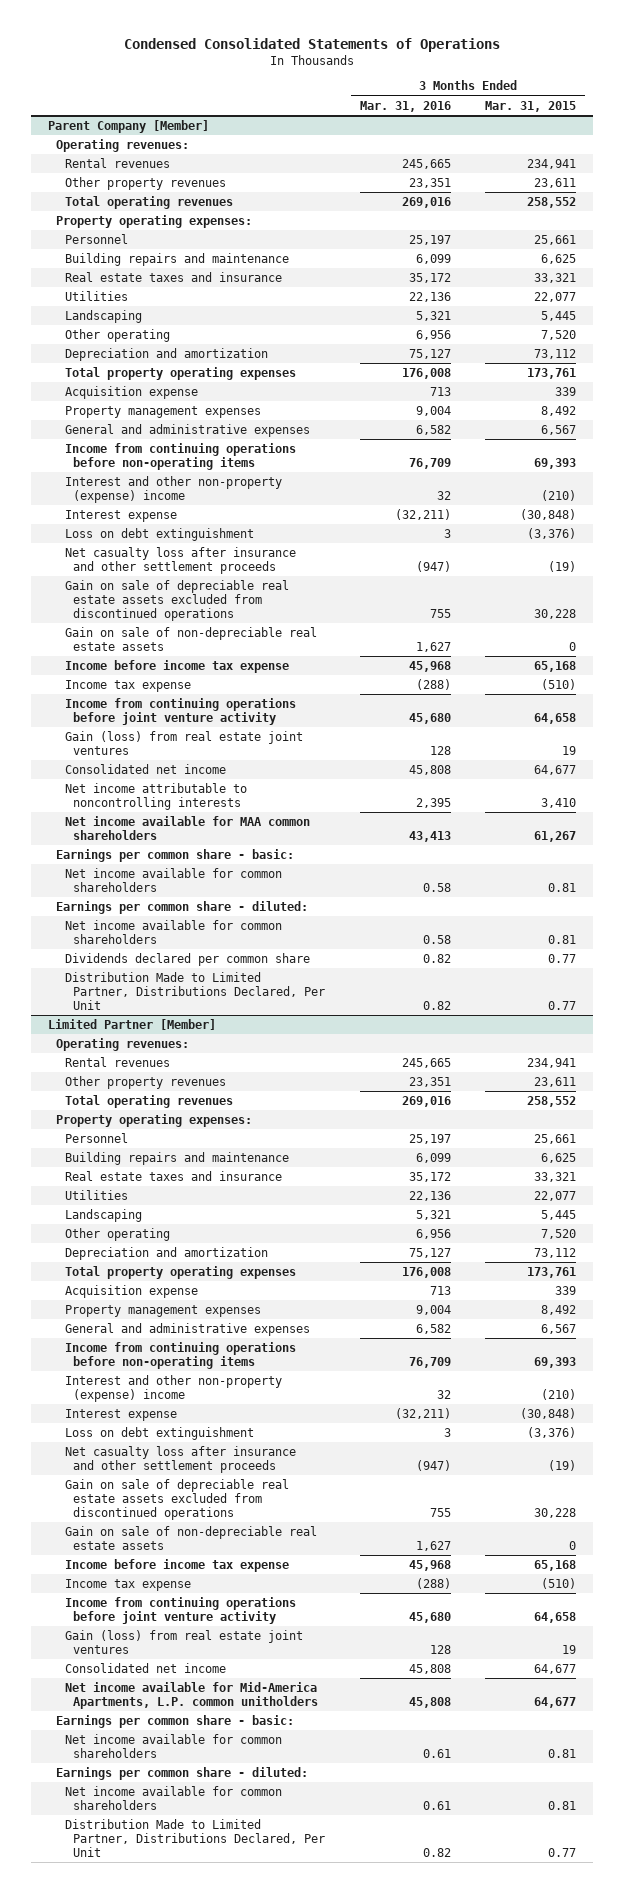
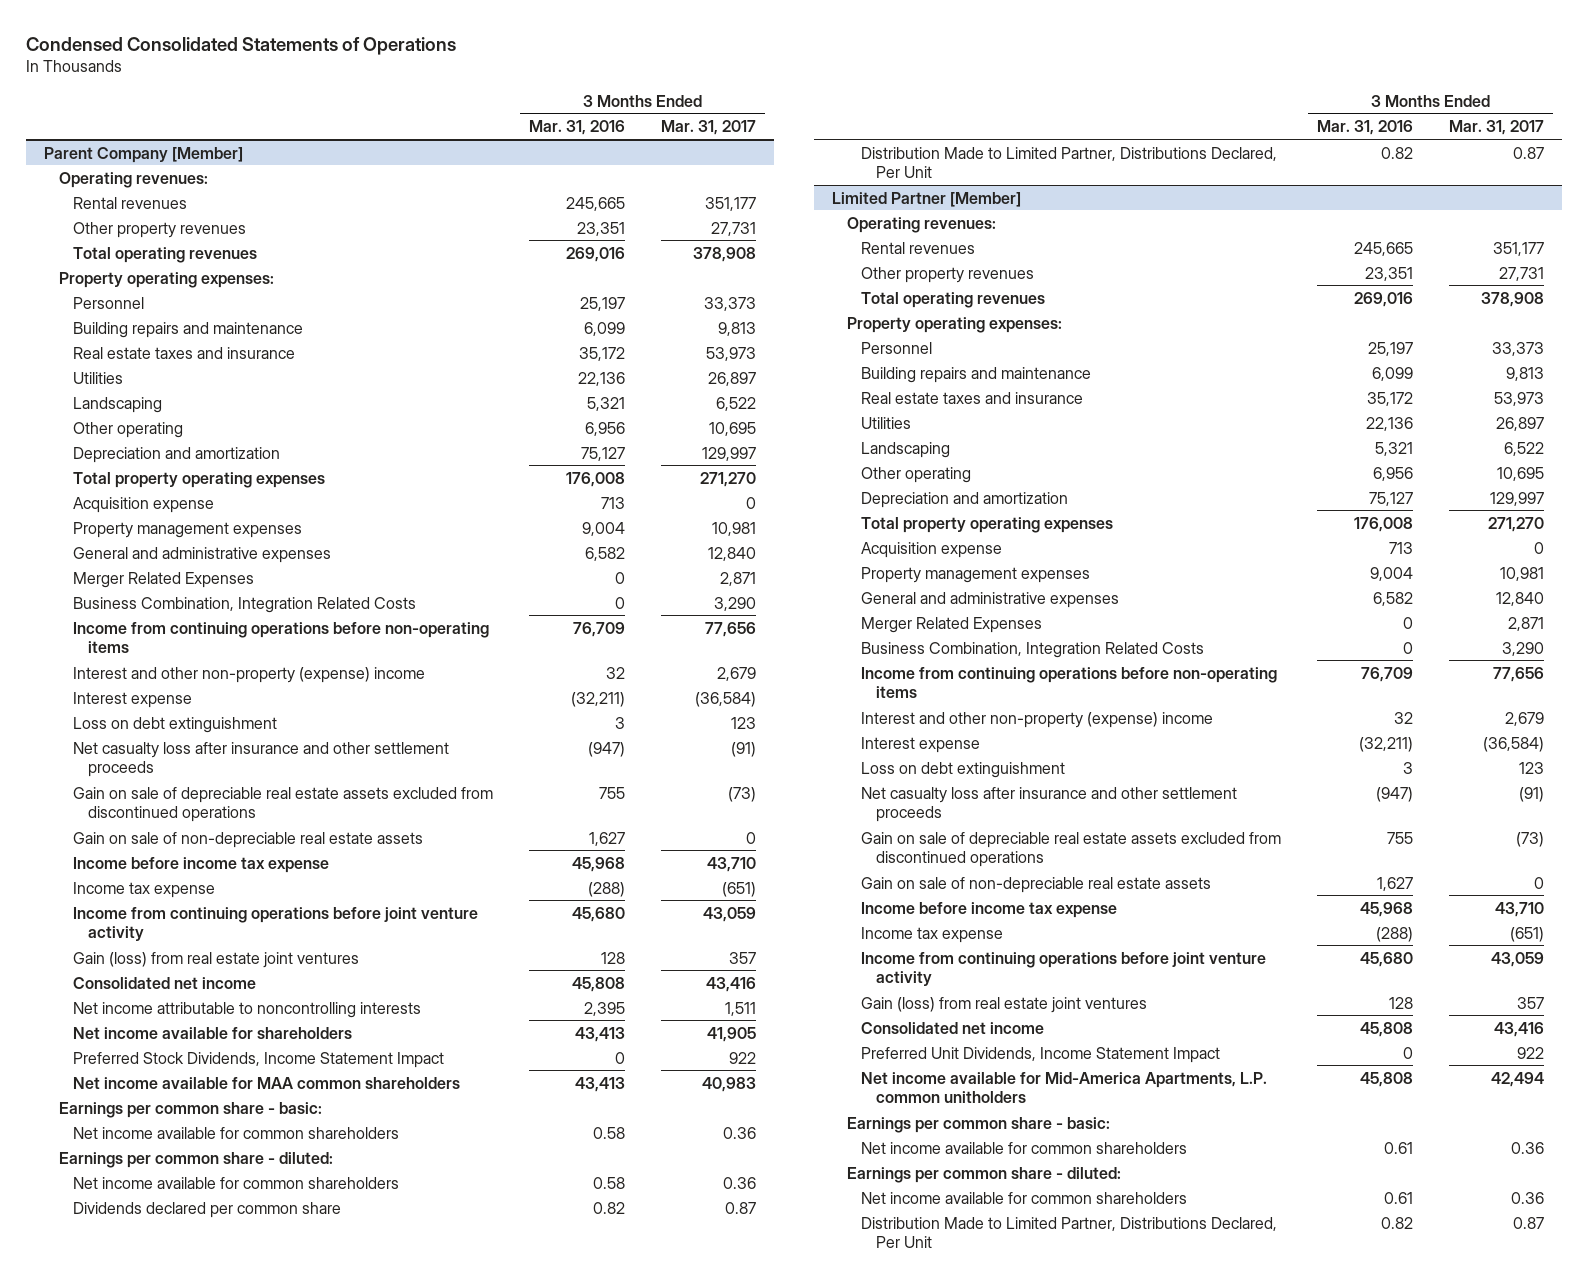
- | 3 Months Ended Mar. 31, 2016 | 3 Months Ended Mar. 31, 2015
+ | 3 Months Ended Mar. 31, 2016 | 3 Months Ended Mar. 31, 2017
@ Parent Company [Member]
+ Merger Related Expenses | 0 | 2,871
+ Business Combination, Integration Related Costs | 0 | 3,290
+ Net income available for shareholders | 43,413 | 41,905
+ Preferred Stock Dividends, Income Statement Impact | 0 | 922
@ Limited Partner [Member]
+ Merger Related Expenses | 0 | 2,871
+ Business Combination, Integration Related Costs | 0 | 3,290
+ Preferred Unit Dividends, Income Statement Impact | 0 | 922

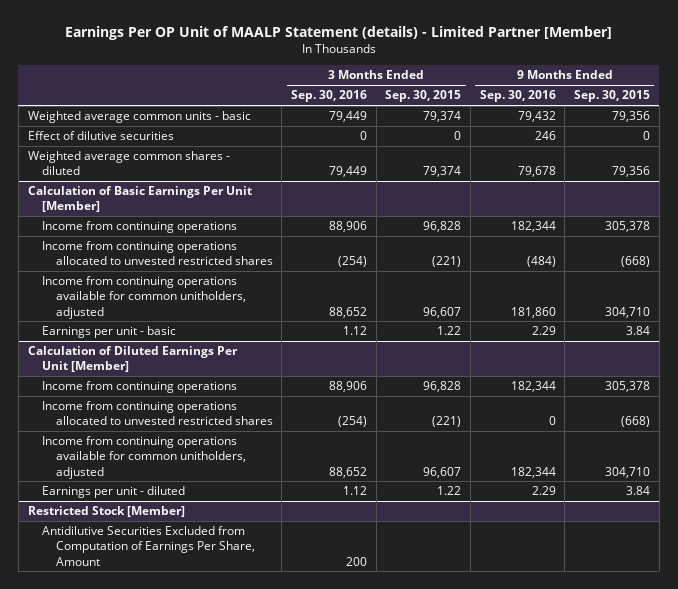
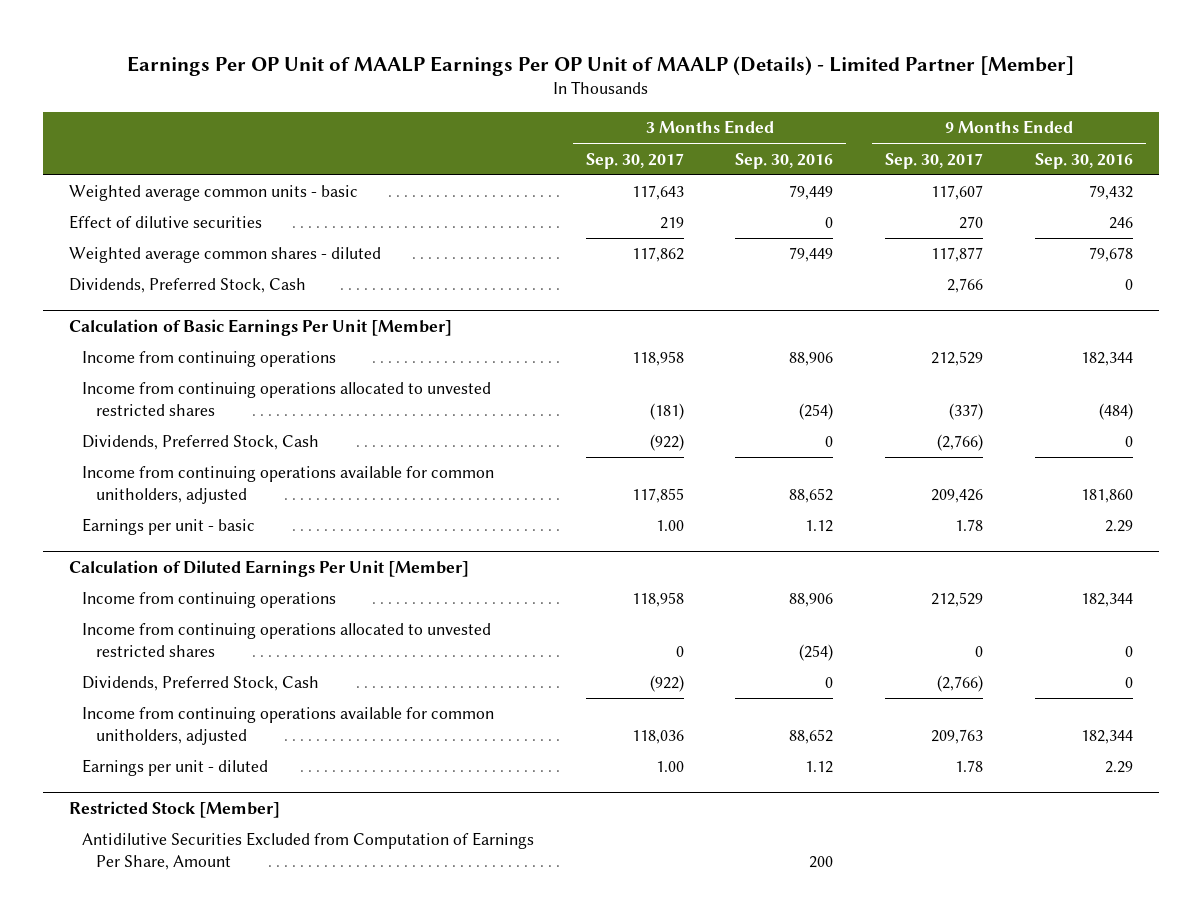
- Earnings Per OP Unit of MAALP Statement (details) - Limited Partner [Member]
+ Earnings Per OP Unit of MAALP Earnings Per OP Unit of MAALP (Details) - Limited Partner [Member]
- | 3 Months Ended Sep. 30, 2016 | 3 Months Ended Sep. 30, 2015 | 9 Months Ended Sep. 30, 2016 | 9 Months Ended Sep. 30, 2015
+ | 3 Months Ended Sep. 30, 2017 | 3 Months Ended Sep. 30, 2016 | 9 Months Ended Sep. 30, 2017 | 9 Months Ended Sep. 30, 2016
+ Dividends, Preferred Stock, Cash | | | 2,766 | 0
@ Calculation of Basic Earnings Per Unit [Member]
+ Dividends, Preferred Stock, Cash | (922) | 0 | (2,766) | 0
@ Calculation of Diluted Earnings Per Unit [Member]
+ Dividends, Preferred Stock, Cash | (922) | 0 | (2,766) | 0

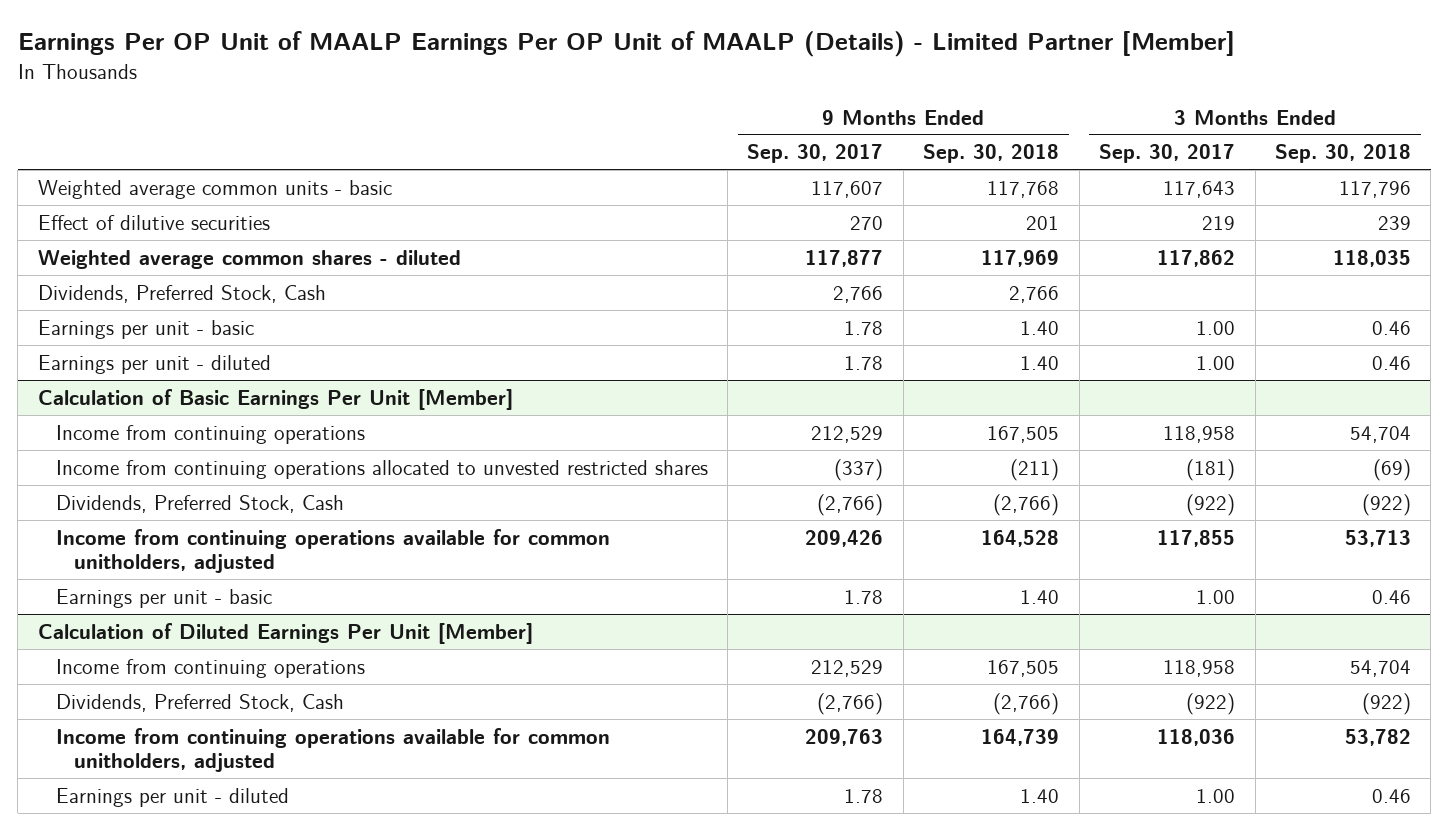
- | 3 Months Ended Sep. 30, 2017 | 3 Months Ended Sep. 30, 2016 | 9 Months Ended Sep. 30, 2017 | 9 Months Ended Sep. 30, 2016
+ | 9 Months Ended Sep. 30, 2017 | 9 Months Ended Sep. 30, 2018 | 3 Months Ended Sep. 30, 2017 | 3 Months Ended Sep. 30, 2018
+ Earnings per unit - basic | 1.78 | 1.40 | 1.00 | 0.46
+ Earnings per unit - diluted | 1.78 | 1.40 | 1.00 | 0.46
@ Calculation of Diluted Earnings Per Unit [Member]
- Income from continuing operations allocated to unvested restricted shares | 0 | (254) | 0 | 0
- Restricted Stock [Member]
- Antidilutive Securities Excluded from Computation of Earnings Per Share, Amount | | 200 | |

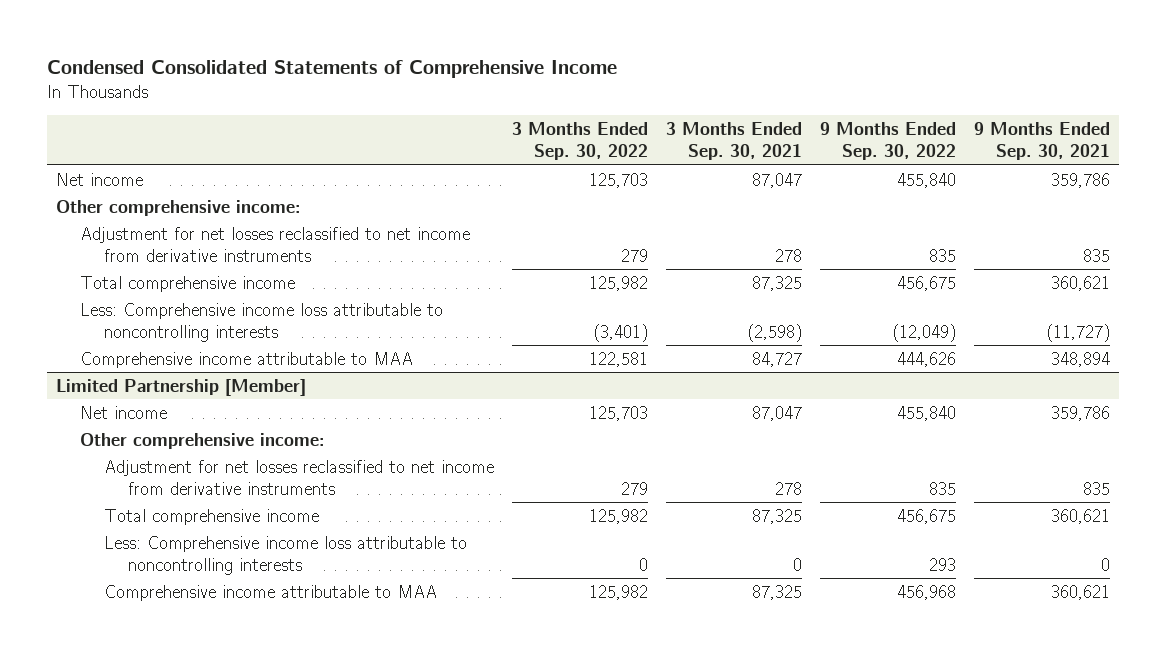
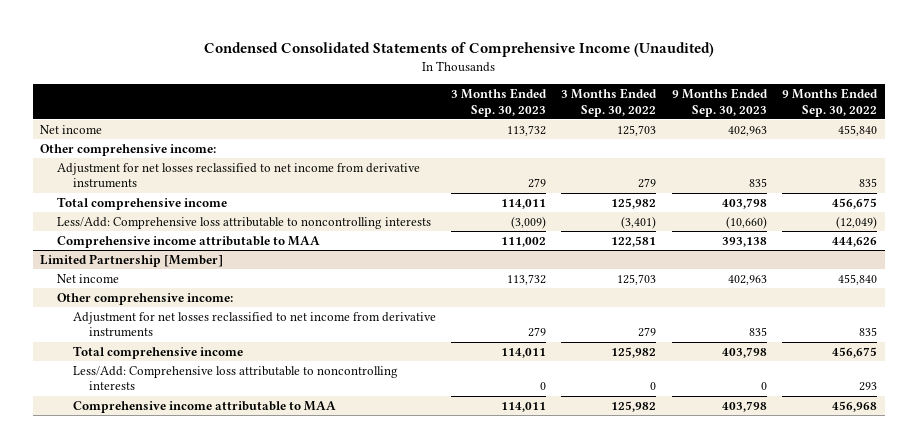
- Condensed Consolidated Statements of Comprehensive Income
+ Condensed Consolidated Statements of Comprehensive Income (Unaudited)
- | 3 Months Ended Sep. 30, 2022 | 3 Months Ended Sep. 30, 2021 | 9 Months Ended Sep. 30, 2022 | 9 Months Ended Sep. 30, 2021
+ | 3 Months Ended Sep. 30, 2023 | 3 Months Ended Sep. 30, 2022 | 9 Months Ended Sep. 30, 2023 | 9 Months Ended Sep. 30, 2022
- Less: Comprehensive income loss attributable to noncontrolling interests | (3,401) | (2,598) | (12,049) | (11,727)
+ Less/Add: Comprehensive loss attributable to noncontrolling interests | (3,009) | (3,401) | (10,660) | (12,049)
@ Limited Partnership [Member]
- Less: Comprehensive income loss attributable to noncontrolling interests | 0 | 0 | 293 | 0
+ Less/Add: Comprehensive loss attributable to noncontrolling interests | 0 | 0 | 0 | 293

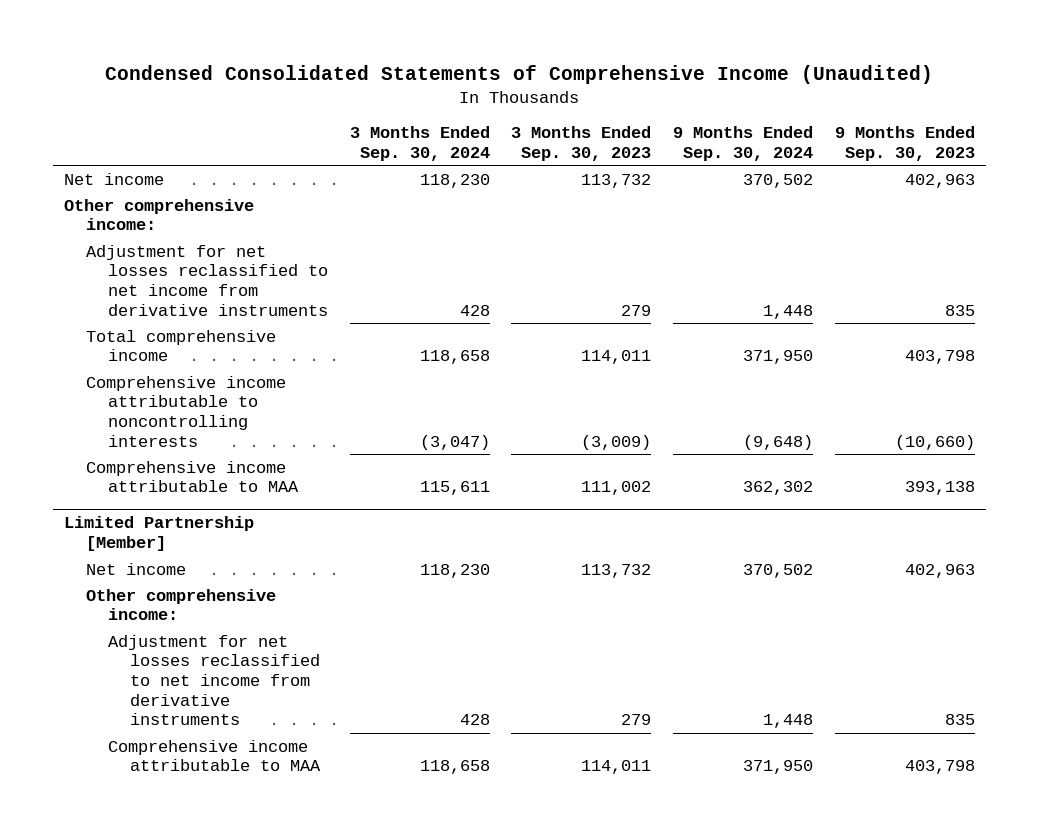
- | 3 Months Ended Sep. 30, 2023 | 3 Months Ended Sep. 30, 2022 | 9 Months Ended Sep. 30, 2023 | 9 Months Ended Sep. 30, 2022
+ | 3 Months Ended Sep. 30, 2024 | 3 Months Ended Sep. 30, 2023 | 9 Months Ended Sep. 30, 2024 | 9 Months Ended Sep. 30, 2023
- Less/Add: Comprehensive loss attributable to noncontrolling interests | (3,009) | (3,401) | (10,660) | (12,049)
+ Comprehensive income attributable to noncontrolling interests | (3,047) | (3,009) | (9,648) | (10,660)
@ Limited Partnership [Member]
- Total comprehensive income | 114,011 | 125,982 | 403,798 | 456,675
- Less/Add: Comprehensive loss attributable to noncontrolling interests | 0 | 0 | 0 | 293

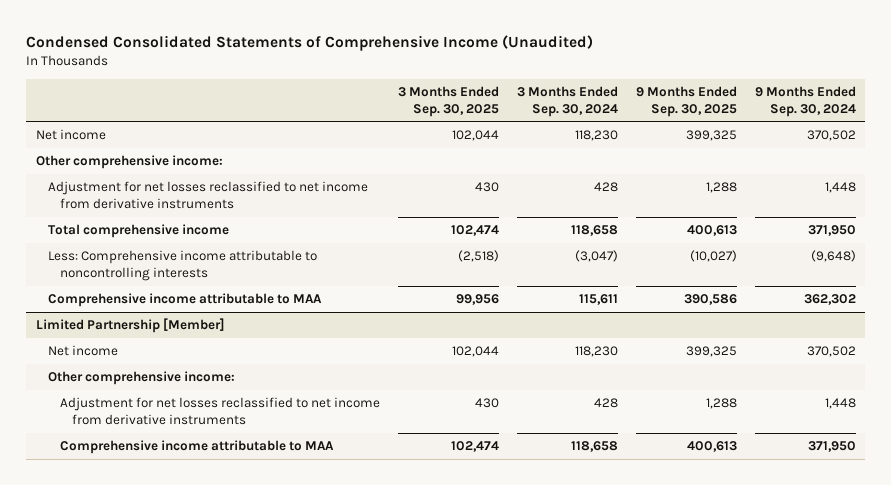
- | 3 Months Ended Sep. 30, 2024 | 3 Months Ended Sep. 30, 2023 | 9 Months Ended Sep. 30, 2024 | 9 Months Ended Sep. 30, 2023
+ | 3 Months Ended Sep. 30, 2025 | 3 Months Ended Sep. 30, 2024 | 9 Months Ended Sep. 30, 2025 | 9 Months Ended Sep. 30, 2024
- Comprehensive income attributable to noncontrolling interests | (3,047) | (3,009) | (9,648) | (10,660)
+ Less: Comprehensive income attributable to noncontrolling interests | (2,518) | (3,047) | (10,027) | (9,648)

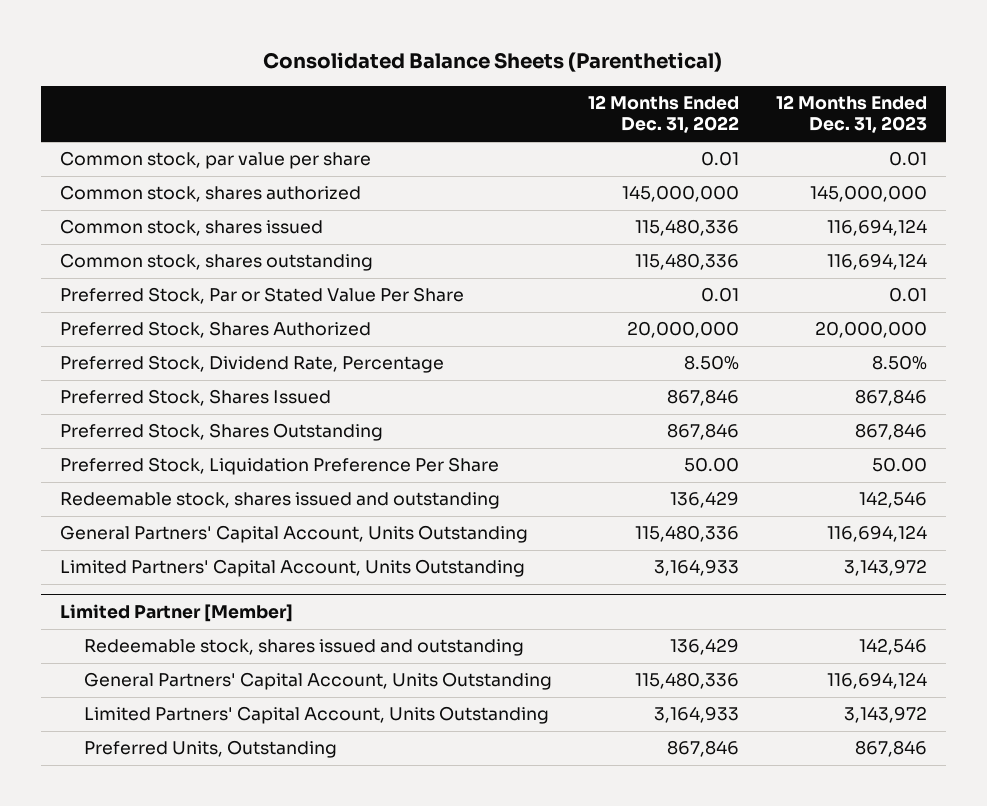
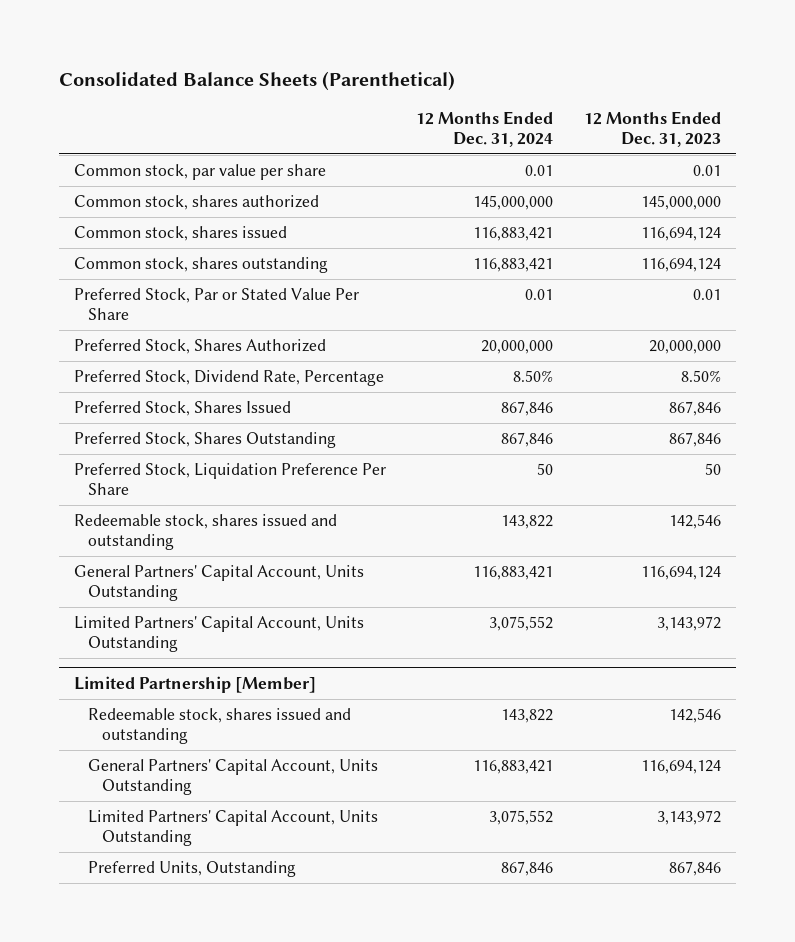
- | 12 Months Ended Dec. 31, 2022 | 12 Months Ended Dec. 31, 2023
+ | 12 Months Ended Dec. 31, 2024 | 12 Months Ended Dec. 31, 2023
- Preferred Stock, Liquidation Preference Per Share | 50.00 | 50.00
+ Preferred Stock, Liquidation Preference Per Share | 50 | 50
- Limited Partner [Member]
+ Limited Partnership [Member]

